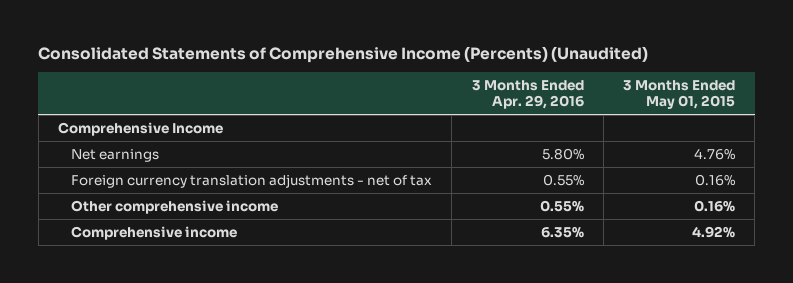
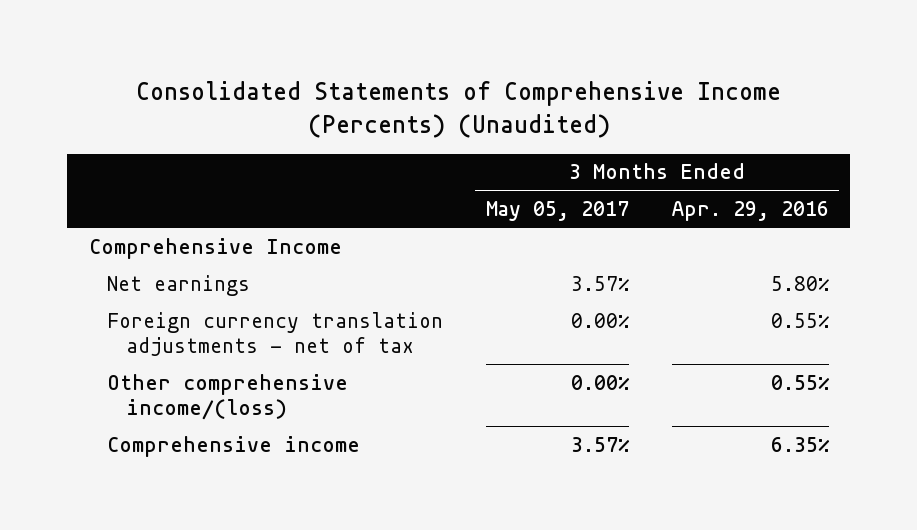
- | 3 Months Ended Apr. 29, 2016 | 3 Months Ended May 01, 2015
+ | 3 Months Ended May 05, 2017 | 3 Months Ended Apr. 29, 2016
- Other comprehensive income | 0.55% | 0.16%
+ Other comprehensive income/(loss) | 0.00% | 0.55%

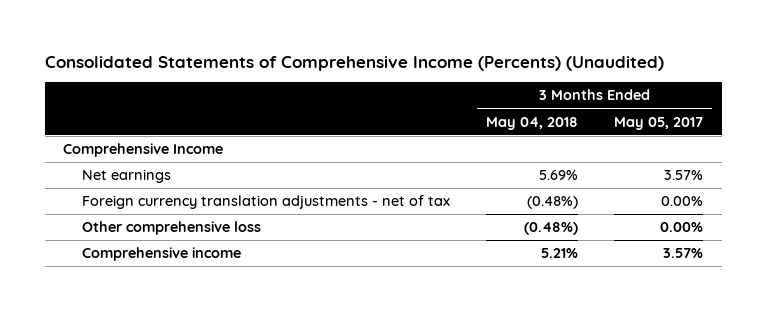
- | 3 Months Ended May 05, 2017 | 3 Months Ended Apr. 29, 2016
+ | 3 Months Ended May 04, 2018 | 3 Months Ended May 05, 2017
- Other comprehensive income/(loss) | 0.00% | 0.55%
+ Other comprehensive loss | (0.48%) | 0.00%

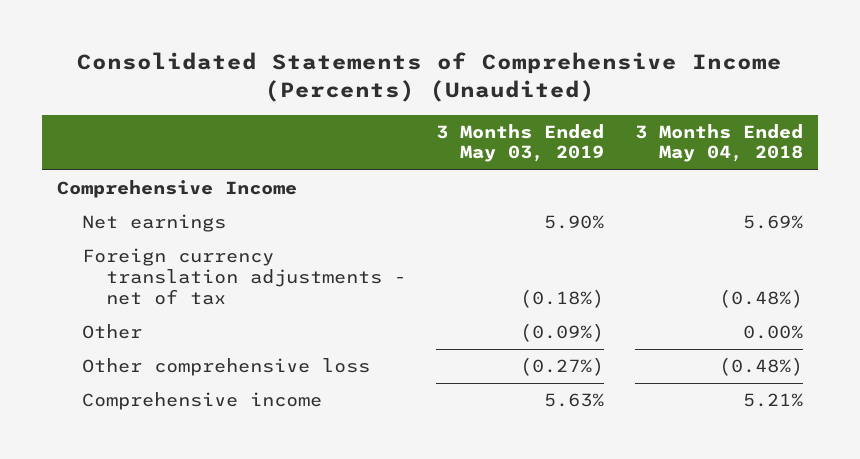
- | 3 Months Ended May 04, 2018 | 3 Months Ended May 05, 2017
+ | 3 Months Ended May 03, 2019 | 3 Months Ended May 04, 2018
+ Other | (0.09%) | 0.00%

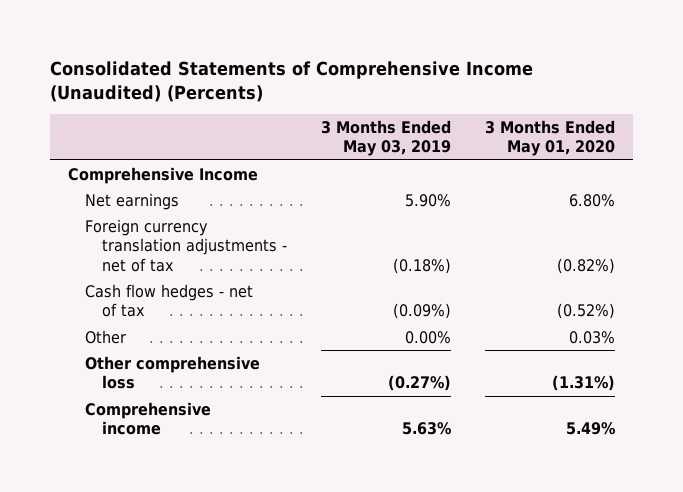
- Consolidated Statements of Comprehensive Income (Percents) (Unaudited)
+ Consolidated Statements of Comprehensive Income (Unaudited) (Percents)
- | 3 Months Ended May 03, 2019 | 3 Months Ended May 04, 2018
+ | 3 Months Ended May 03, 2019 | 3 Months Ended May 01, 2020
- Other | (0.09%) | 0.00%
+ Cash flow hedges - net of tax | (0.09%) | (0.52%)
+ Other | 0.00% | 0.03%

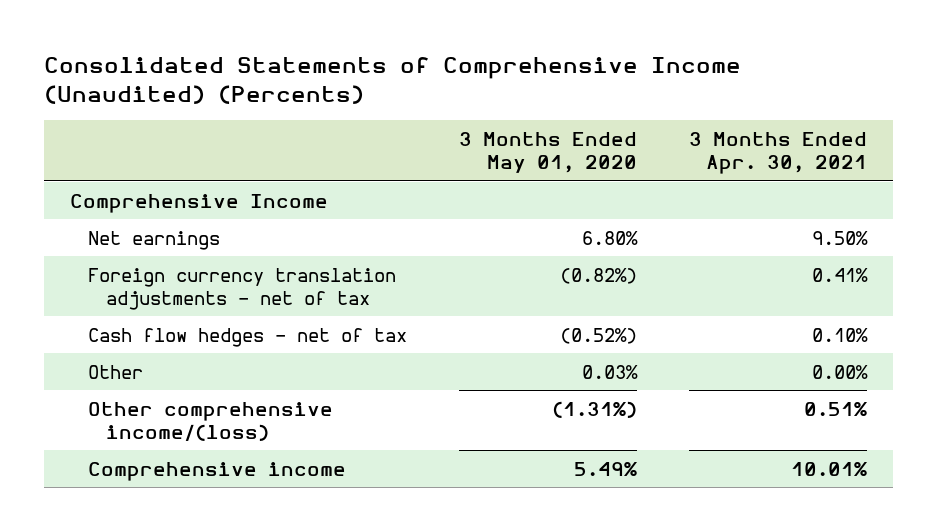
- | 3 Months Ended May 03, 2019 | 3 Months Ended May 01, 2020
+ | 3 Months Ended May 01, 2020 | 3 Months Ended Apr. 30, 2021
- Other comprehensive loss | (0.27%) | (1.31%)
+ Other comprehensive income/(loss) | (1.31%) | 0.51%

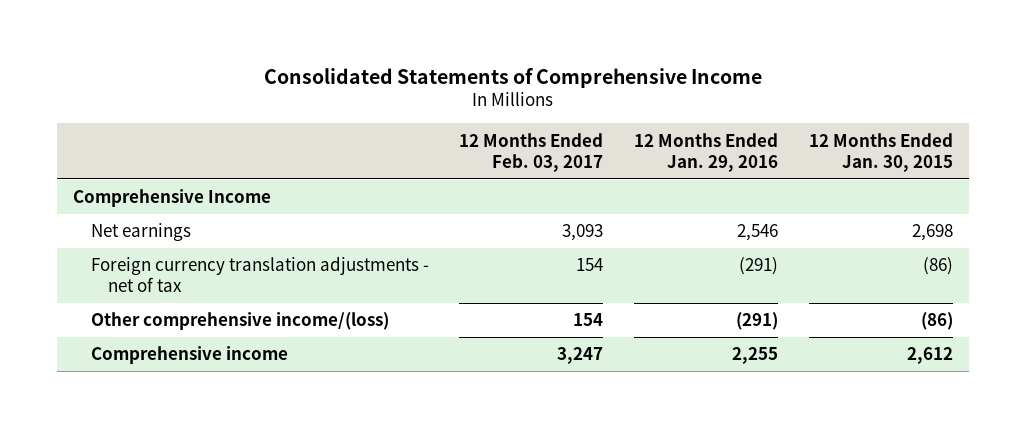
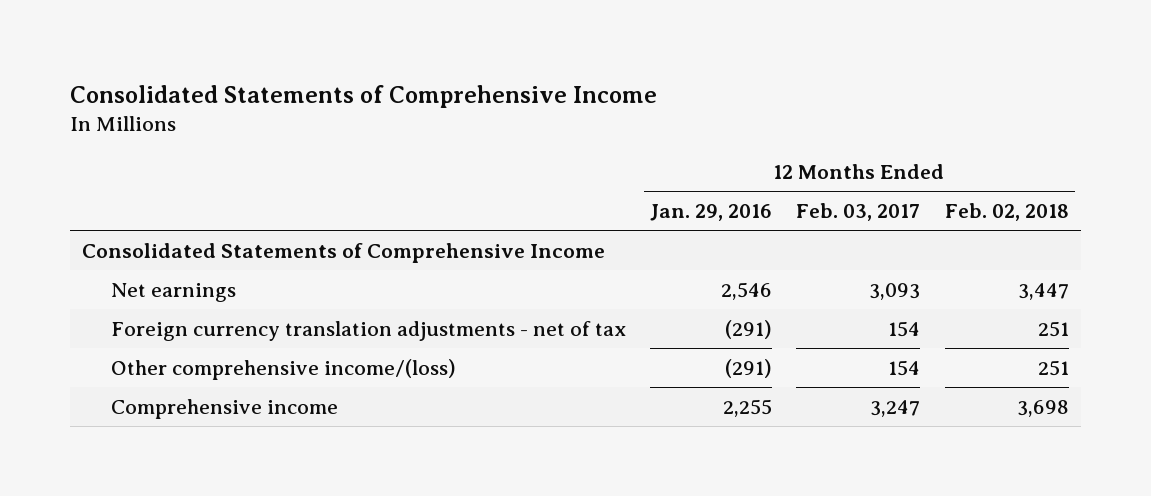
- | 12 Months Ended Feb. 03, 2017 | 12 Months Ended Jan. 29, 2016 | 12 Months Ended Jan. 30, 2015
+ | 12 Months Ended Jan. 29, 2016 | 12 Months Ended Feb. 03, 2017 | 12 Months Ended Feb. 02, 2018
- Comprehensive Income
+ Consolidated Statements of Comprehensive Income

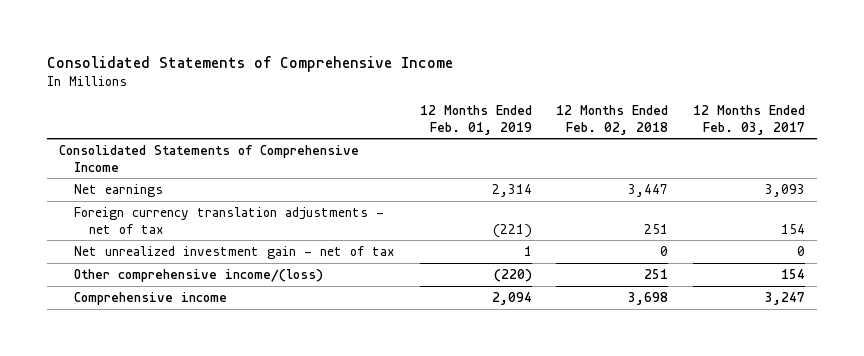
- | 12 Months Ended Jan. 29, 2016 | 12 Months Ended Feb. 03, 2017 | 12 Months Ended Feb. 02, 2018
+ | 12 Months Ended Feb. 01, 2019 | 12 Months Ended Feb. 02, 2018 | 12 Months Ended Feb. 03, 2017
+ Net unrealized investment gain - net of tax | 1 | 0 | 0

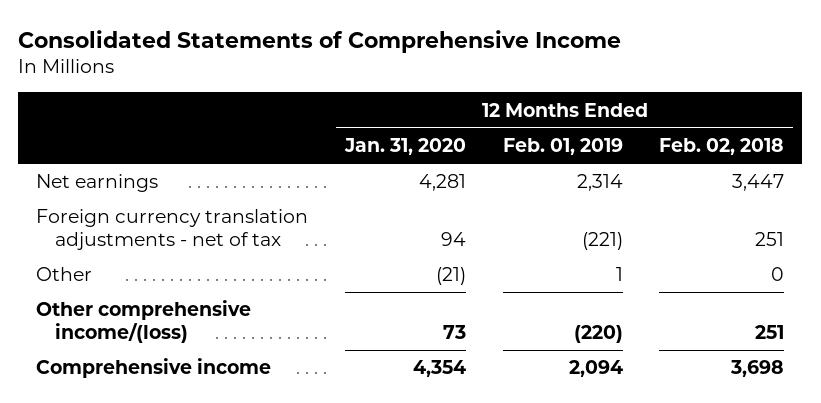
- | 12 Months Ended Feb. 01, 2019 | 12 Months Ended Feb. 02, 2018 | 12 Months Ended Feb. 03, 2017
+ | 12 Months Ended Jan. 31, 2020 | 12 Months Ended Feb. 01, 2019 | 12 Months Ended Feb. 02, 2018
- Consolidated Statements of Comprehensive Income
- Net unrealized investment gain - net of tax | 1 | 0 | 0
+ Other | (21) | 1 | 0

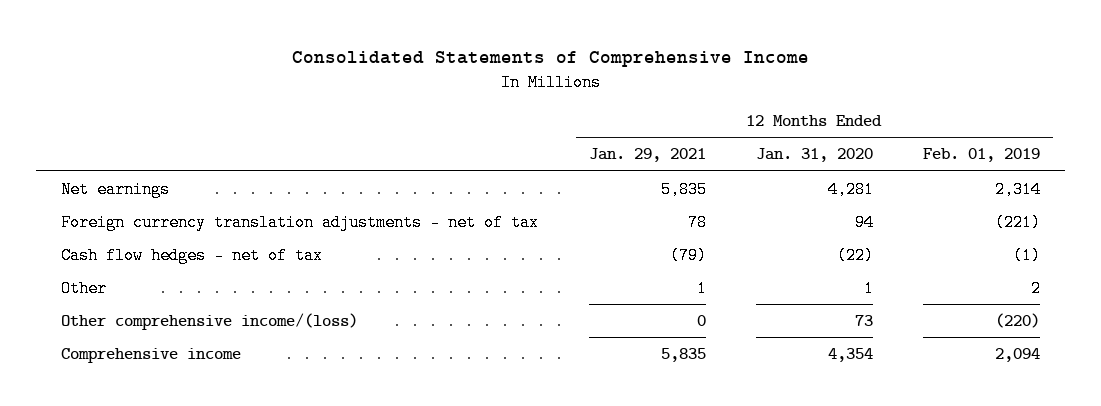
- | 12 Months Ended Jan. 31, 2020 | 12 Months Ended Feb. 01, 2019 | 12 Months Ended Feb. 02, 2018
+ | 12 Months Ended Jan. 29, 2021 | 12 Months Ended Jan. 31, 2020 | 12 Months Ended Feb. 01, 2019
- Other | (21) | 1 | 0
+ Cash flow hedges - net of tax | (79) | (22) | (1)
+ Other | 1 | 1 | 2

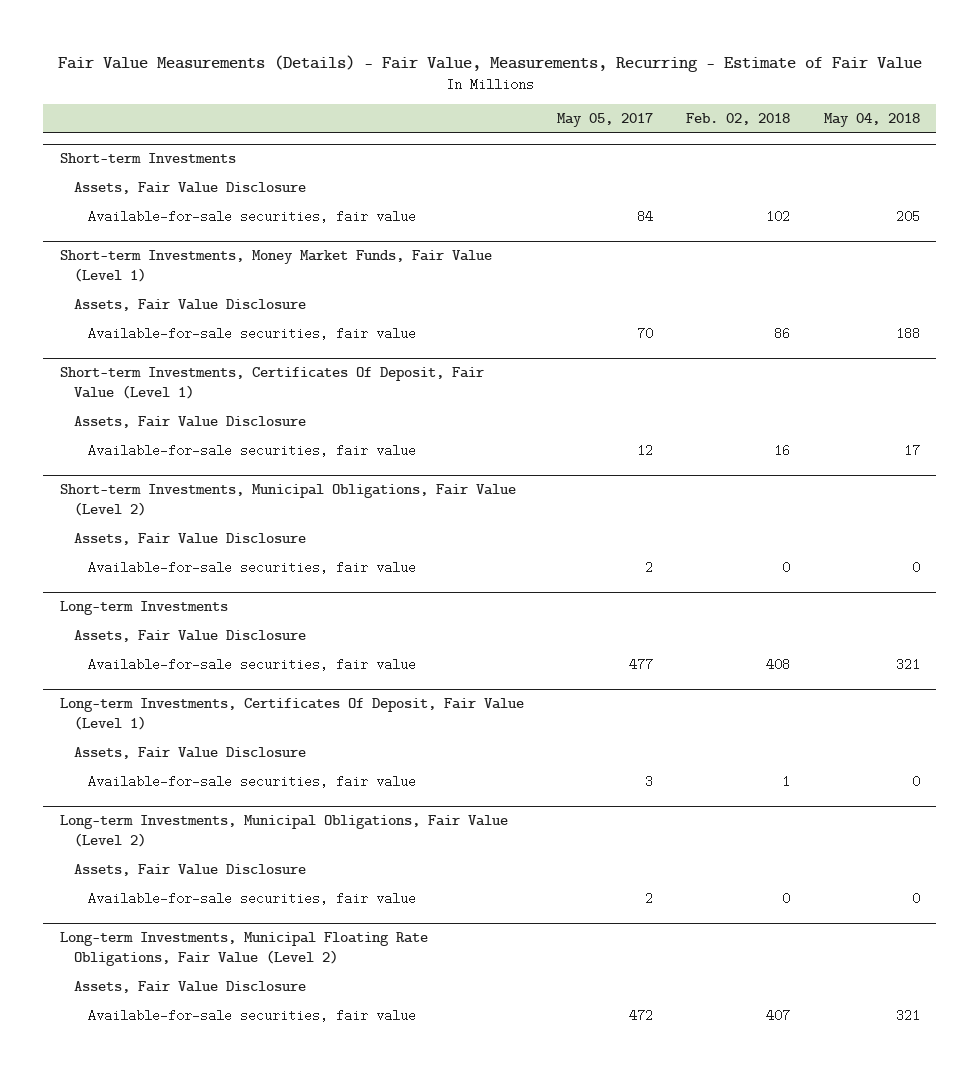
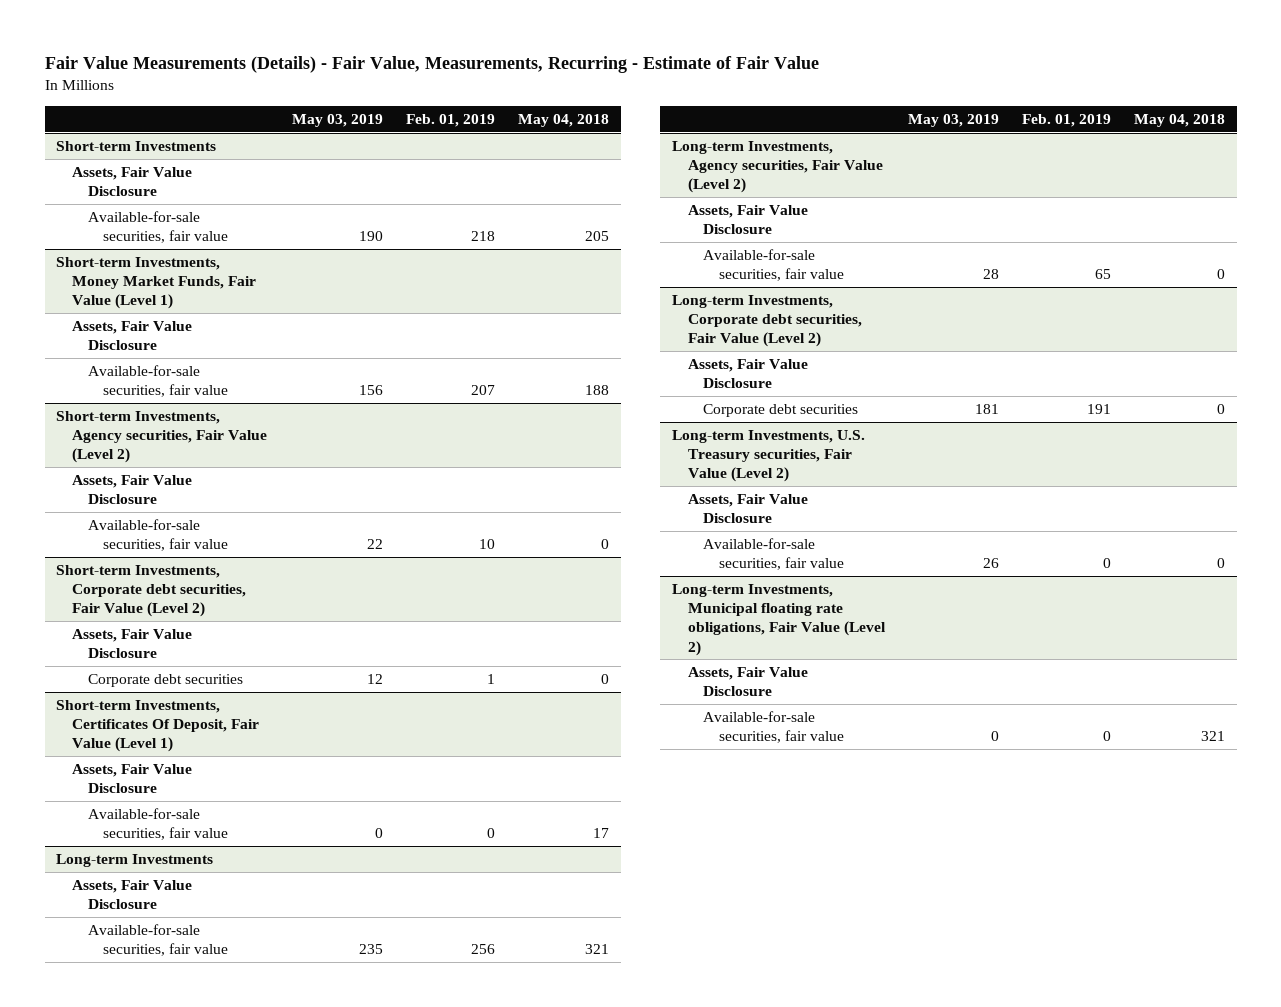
- | May 05, 2017 | Feb. 02, 2018 | May 04, 2018
+ | May 03, 2019 | Feb. 01, 2019 | May 04, 2018
+ Short-term Investments, Agency securities, Fair Value (Level 2)
+ Assets, Fair Value Disclosure
+ Available-for-sale securities, fair value | 22 | 10 | 0
+ Short-term Investments, Corporate debt securities, Fair Value (Level 2)
+ Assets, Fair Value Disclosure
+ Corporate debt securities | 12 | 1 | 0
- Short-term Investments, Municipal Obligations, Fair Value (Level 2)
- Assets, Fair Value Disclosure
- Available-for-sale securities, fair value | 2 | 0 | 0
- Long-term Investments, Certificates Of Deposit, Fair Value (Level 1)
+ Long-term Investments, Agency securities, Fair Value (Level 2)
- Long-term Investments, Municipal Obligations, Fair Value (Level 2)
+ Long-term Investments, Corporate debt securities, Fair Value (Level 2)
+ Corporate debt securities | 181 | 191 | 0
+ Long-term Investments, U.S. Treasury securities, Fair Value (Level 2)
+ Assets, Fair Value Disclosure
- Long-term Investments, Municipal Floating Rate Obligations, Fair Value (Level 2)
+ Long-term Investments, Municipal floating rate obligations, Fair Value (Level 2)

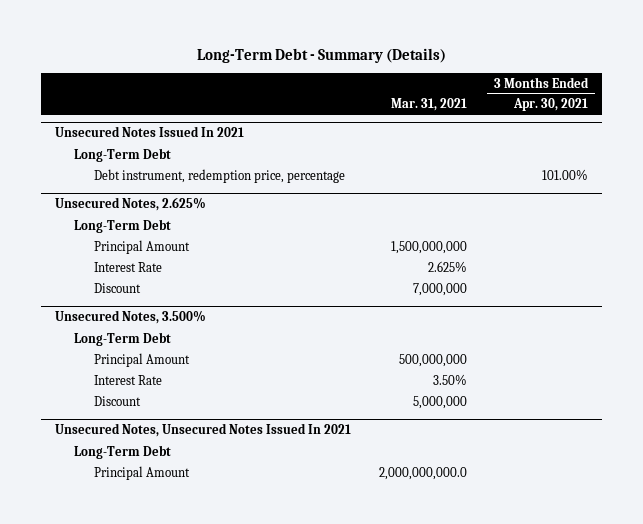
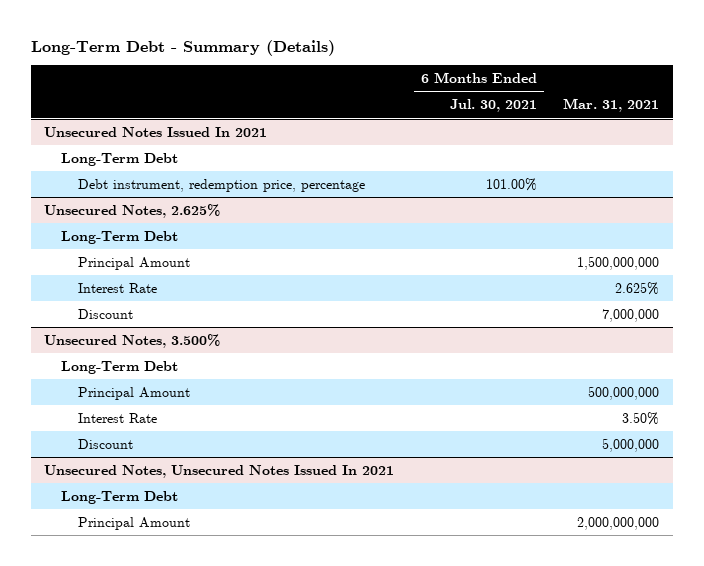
- | Mar. 31, 2021 | 3 Months Ended Apr. 30, 2021
+ | 6 Months Ended Jul. 30, 2021 | Mar. 31, 2021
@ Unsecured Notes, Unsecured Notes Issued In 2021
- Principal Amount | 2,000,000,000.0 |
+ Principal Amount | | 2,000,000,000

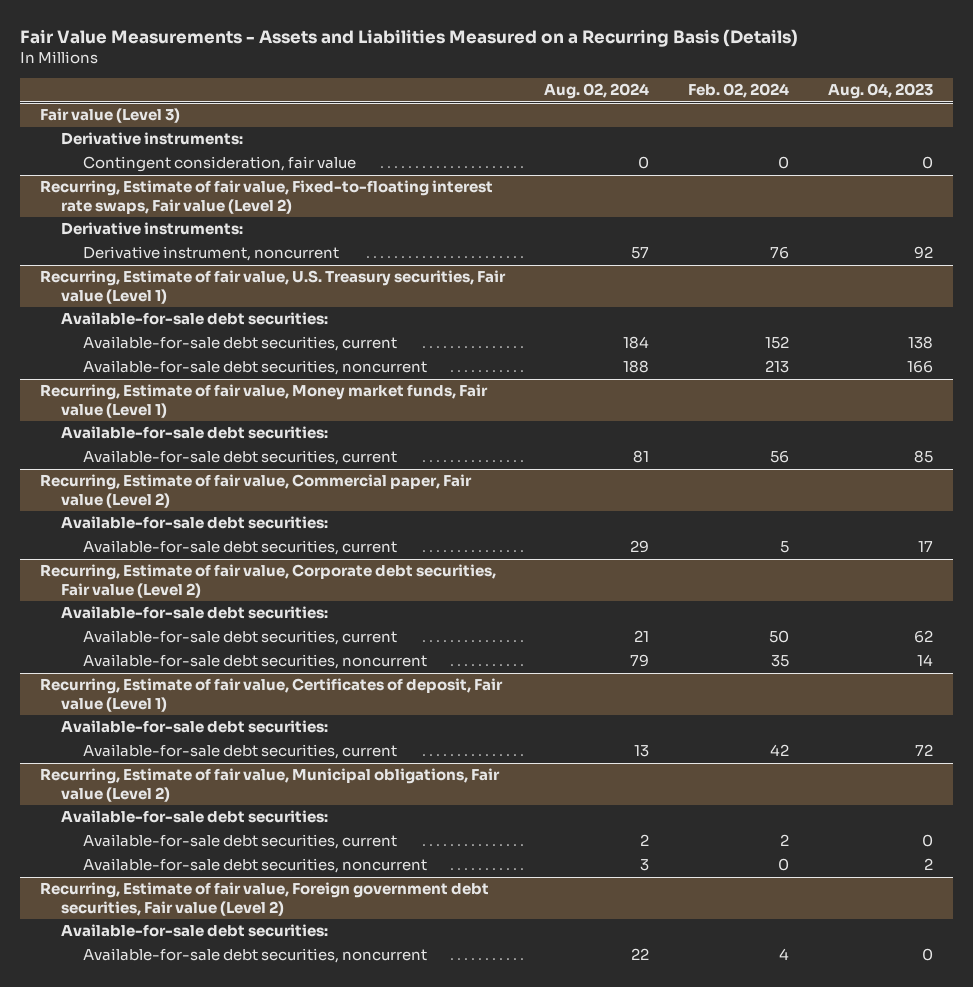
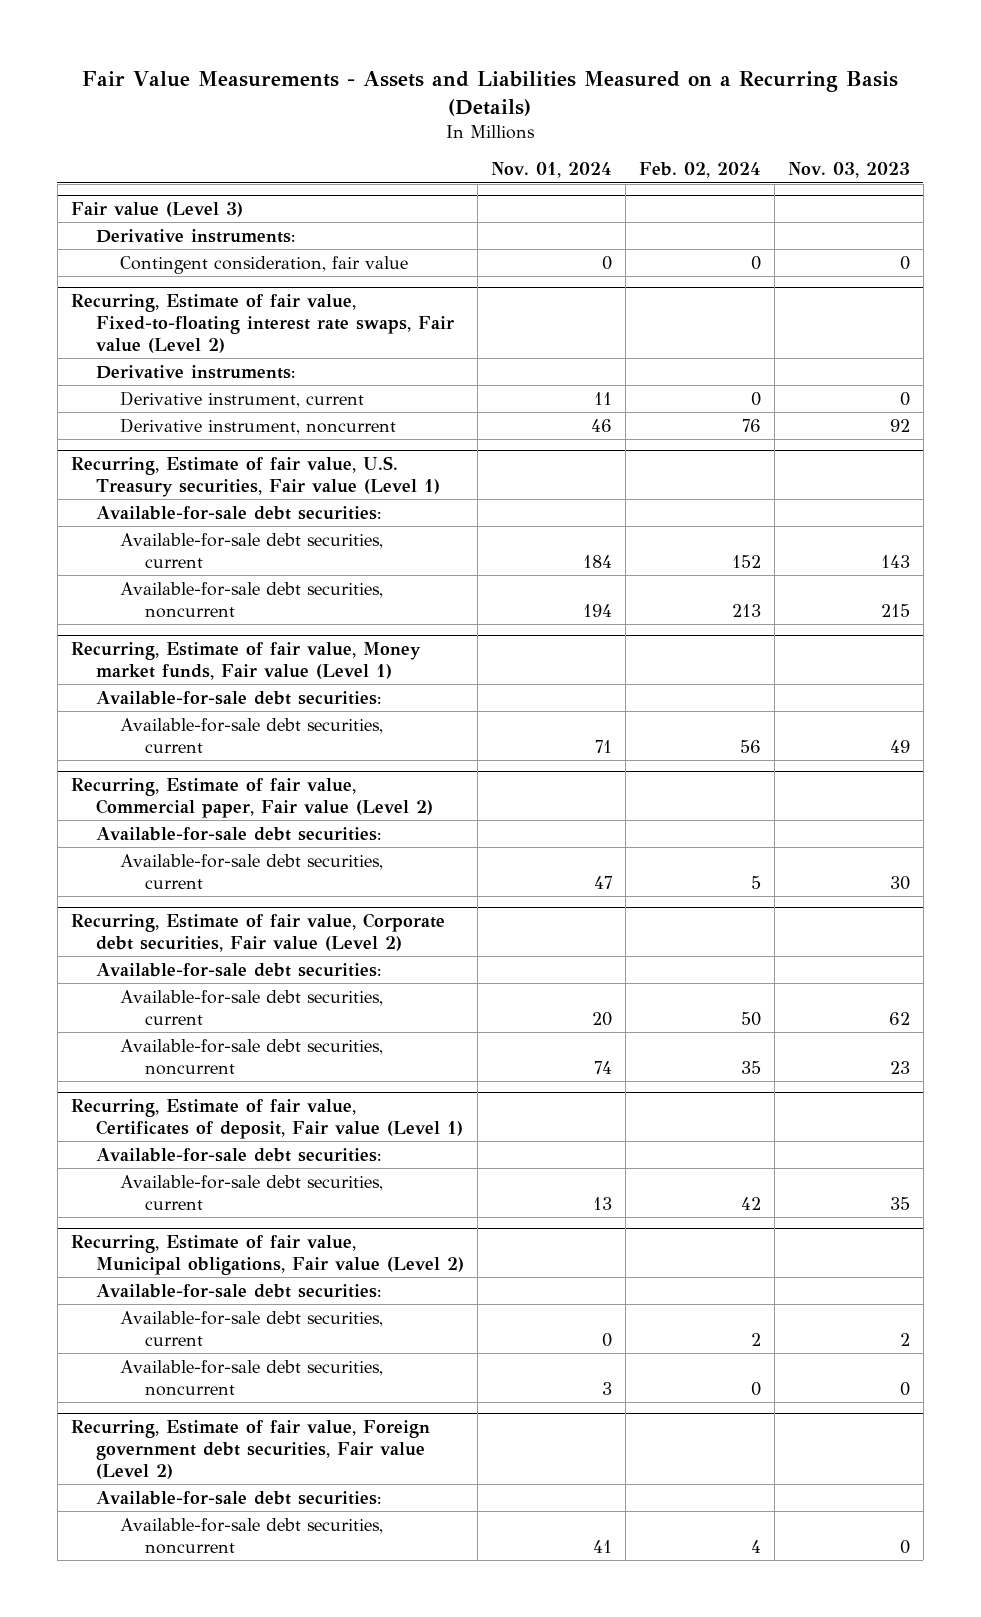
- | Aug. 02, 2024 | Feb. 02, 2024 | Aug. 04, 2023
+ | Nov. 01, 2024 | Feb. 02, 2024 | Nov. 03, 2023
@ Recurring, Estimate of fair value, Fixed-to-floating interest rate swaps, Fair value (Level 2)
+ Derivative instrument, current | 11 | 0 | 0

